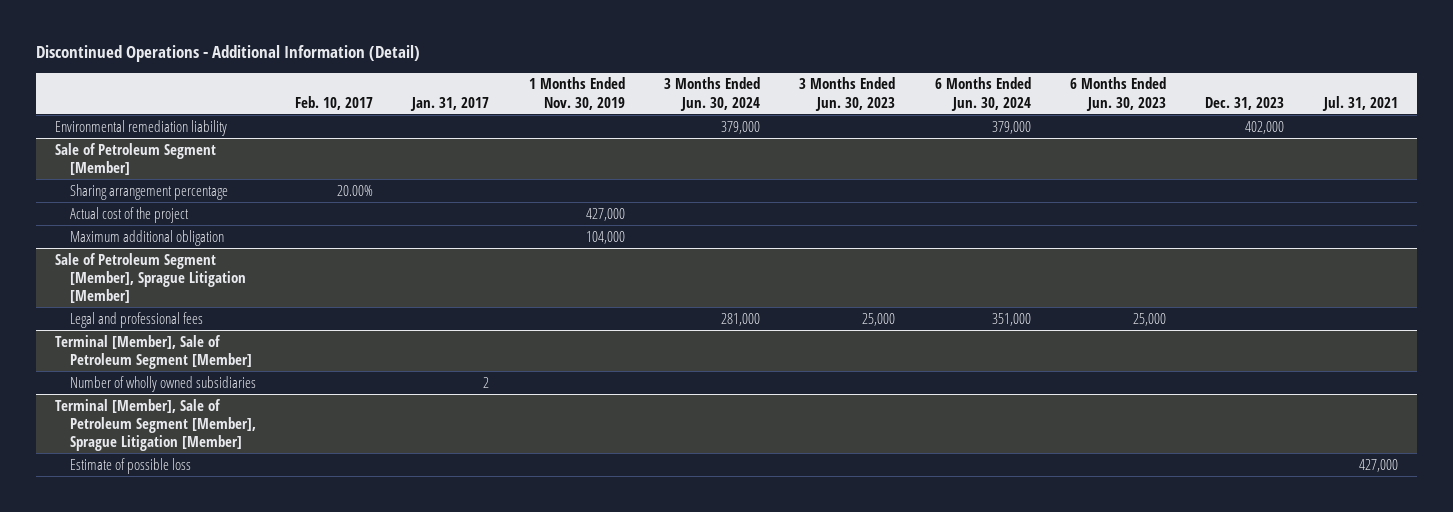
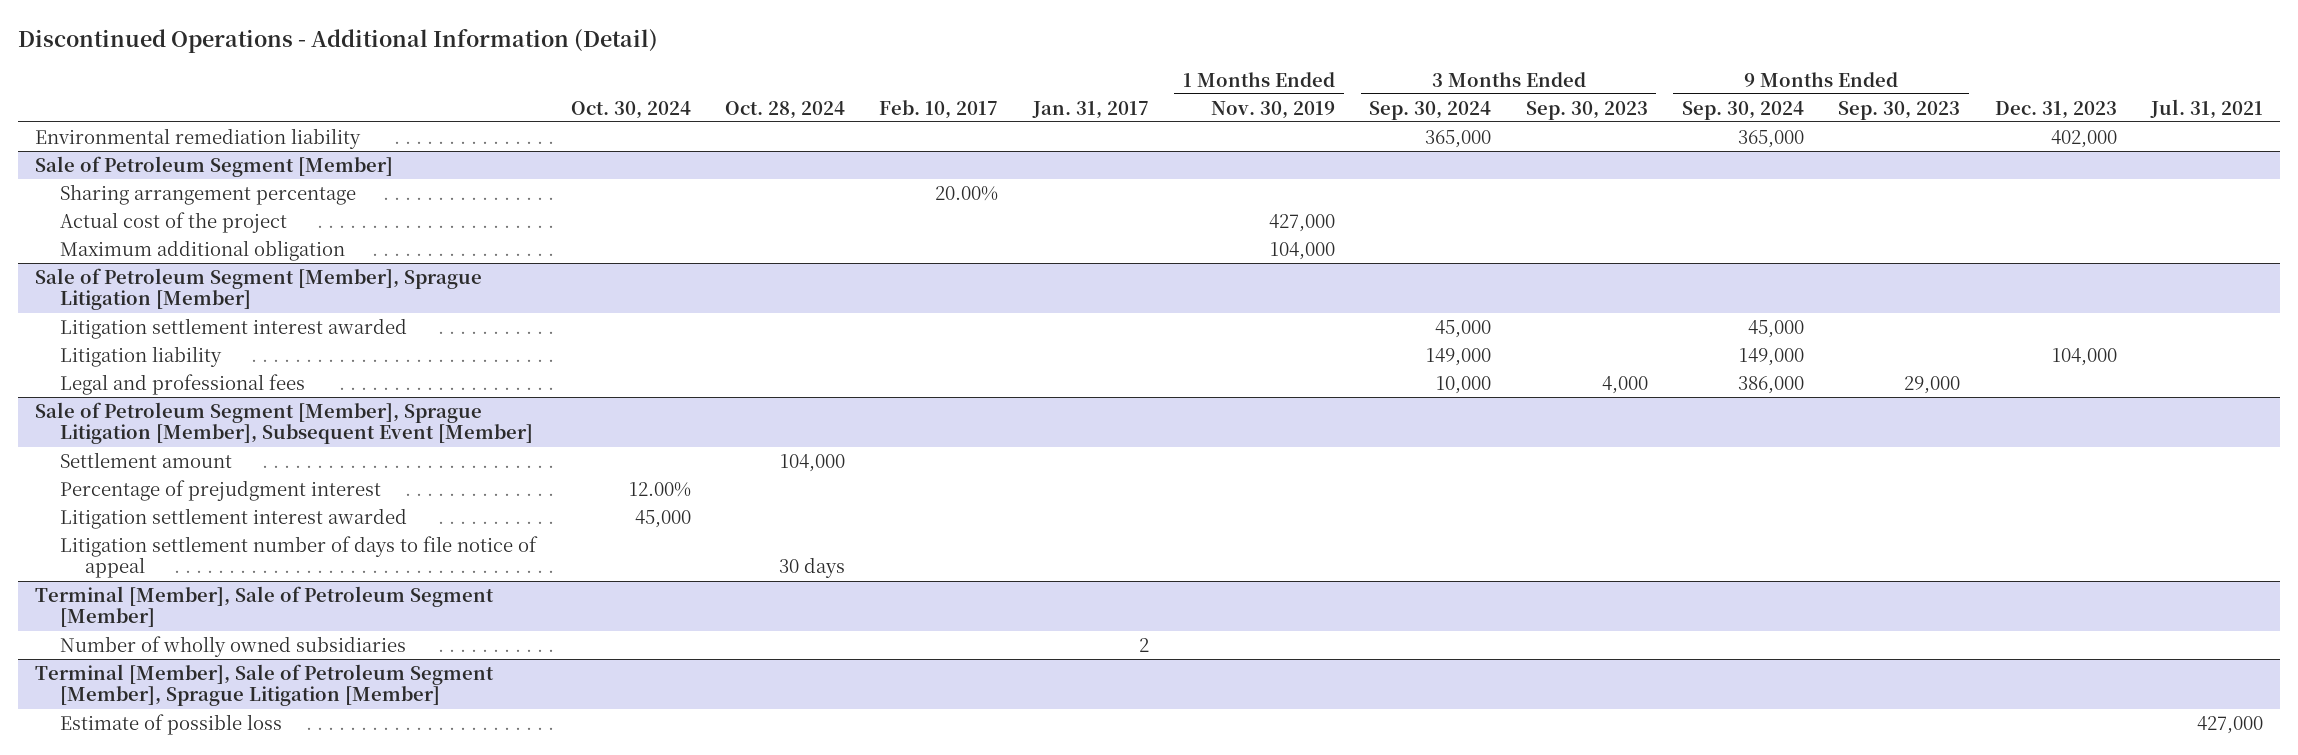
- | Feb. 10, 2017 | Jan. 31, 2017 | 1 Months Ended Nov. 30, 2019 | 3 Months Ended Jun. 30, 2024 | 3 Months Ended Jun. 30, 2023 | 6 Months Ended Jun. 30, 2024 | 6 Months Ended Jun. 30, 2023 | Dec. 31, 2023 | Jul. 31, 2021
+ | Oct. 30, 2024 | Oct. 28, 2024 | Feb. 10, 2017 | Jan. 31, 2017 | 1 Months Ended Nov. 30, 2019 | 3 Months Ended Sep. 30, 2024 | 3 Months Ended Sep. 30, 2023 | 9 Months Ended Sep. 30, 2024 | 9 Months Ended Sep. 30, 2023 | Dec. 31, 2023 | Jul. 31, 2021
@ Sale of Petroleum Segment [Member], Sprague Litigation [Member]
+ Litigation settlement interest awarded | | | | | | 45,000 | | 45,000 | | |
+ Litigation liability | | | | | | 149,000 | | 149,000 | | 104,000 |
+ Sale of Petroleum Segment [Member], Sprague Litigation [Member], Subsequent Event [Member]
+ Settlement amount | | 104,000 | | | | | | | | |
+ Percentage of prejudgment interest | 12.00% | | | | | | | | | |
+ Litigation settlement interest awarded | 45,000 | | | | | | | | | |
+ Litigation settlement number of days to file notice of appeal | | 30 days | | | | | | | | |

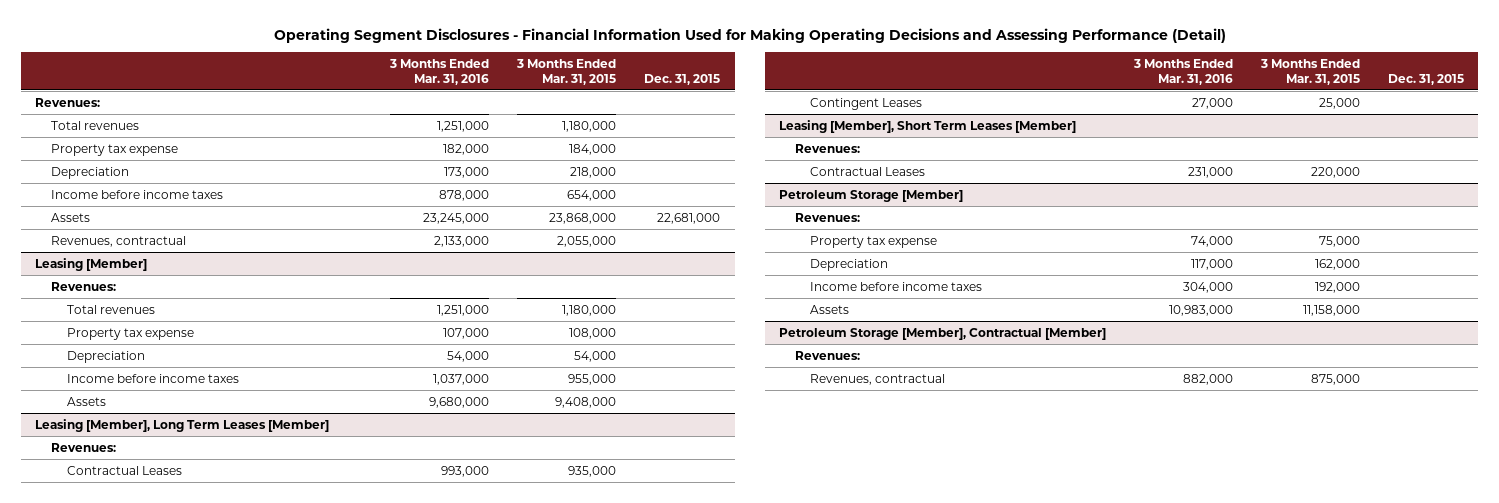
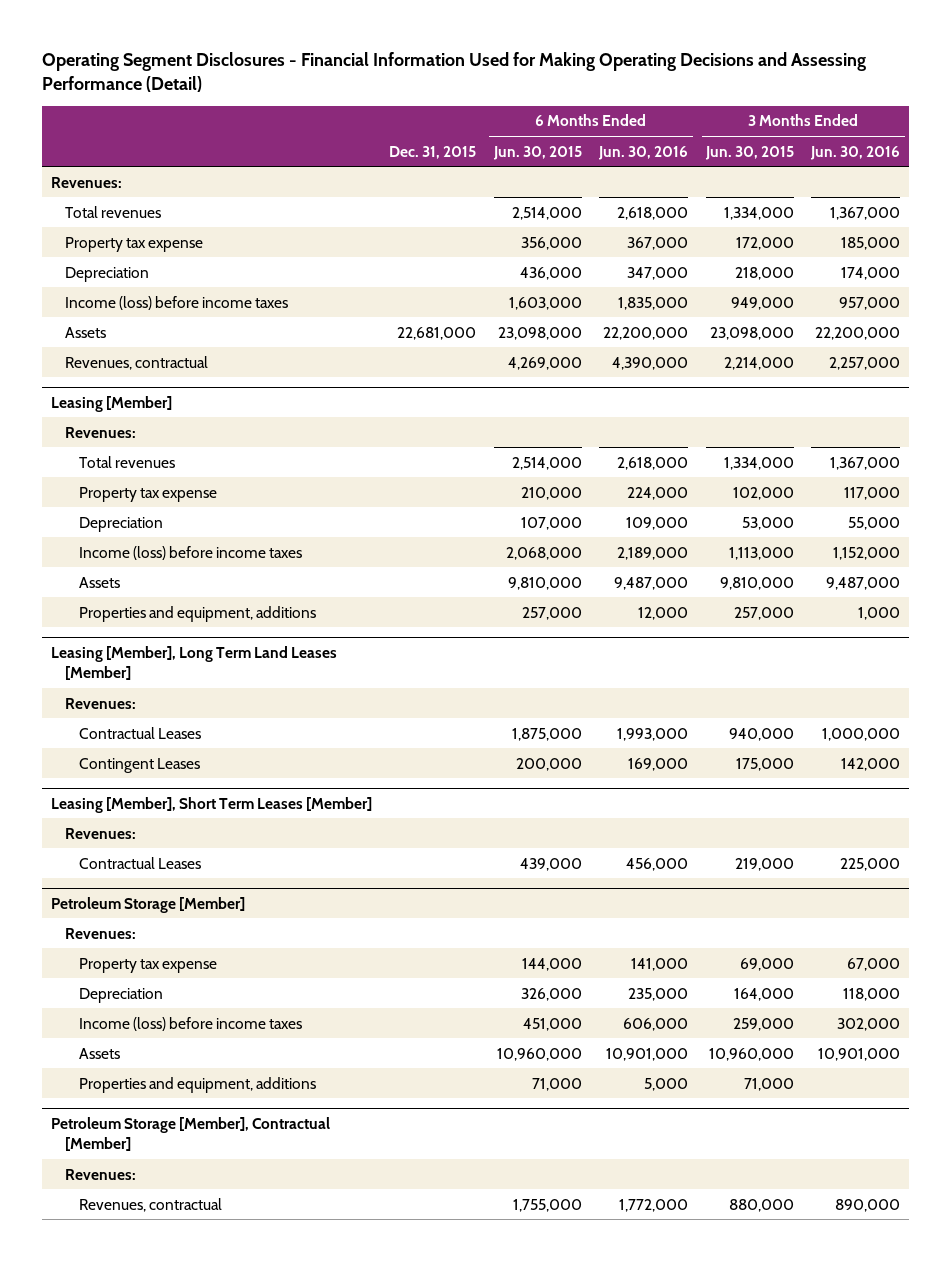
- | 3 Months Ended Mar. 31, 2016 | 3 Months Ended Mar. 31, 2015 | Dec. 31, 2015
+ | Dec. 31, 2015 | 6 Months Ended Jun. 30, 2015 | 6 Months Ended Jun. 30, 2016 | 3 Months Ended Jun. 30, 2015 | 3 Months Ended Jun. 30, 2016
- Income before income taxes | 878,000 | 654,000 |
+ Income (loss) before income taxes | | 1,603,000 | 1,835,000 | 949,000 | 957,000
@ Leasing [Member]
- Income before income taxes | 1,037,000 | 955,000 |
+ Income (loss) before income taxes | | 2,068,000 | 2,189,000 | 1,113,000 | 1,152,000
- Leasing [Member], Long Term Leases [Member]
@ Leasing [Member]
+ Properties and equipment, additions | | 257,000 | 12,000 | 257,000 | 1,000
+ Leasing [Member], Long Term Land Leases [Member]
@ Petroleum Storage [Member]
- Income before income taxes | 304,000 | 192,000 |
+ Income (loss) before income taxes | | 451,000 | 606,000 | 259,000 | 302,000
+ Properties and equipment, additions | | 71,000 | 5,000 | 71,000 |

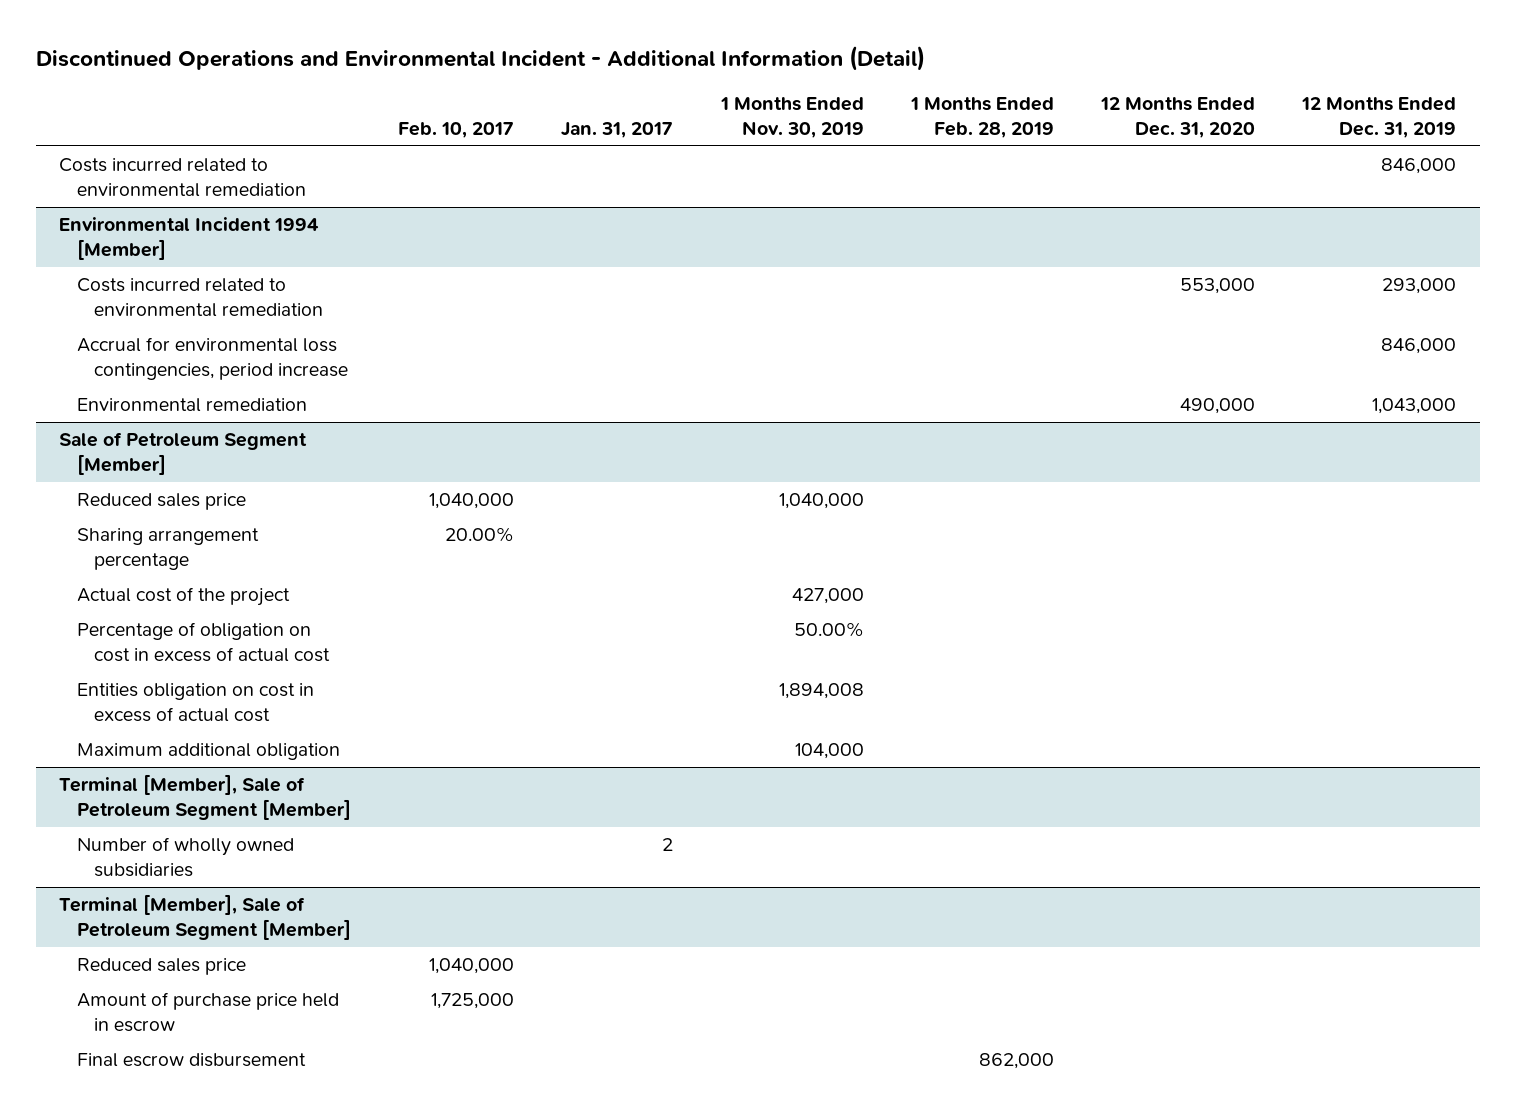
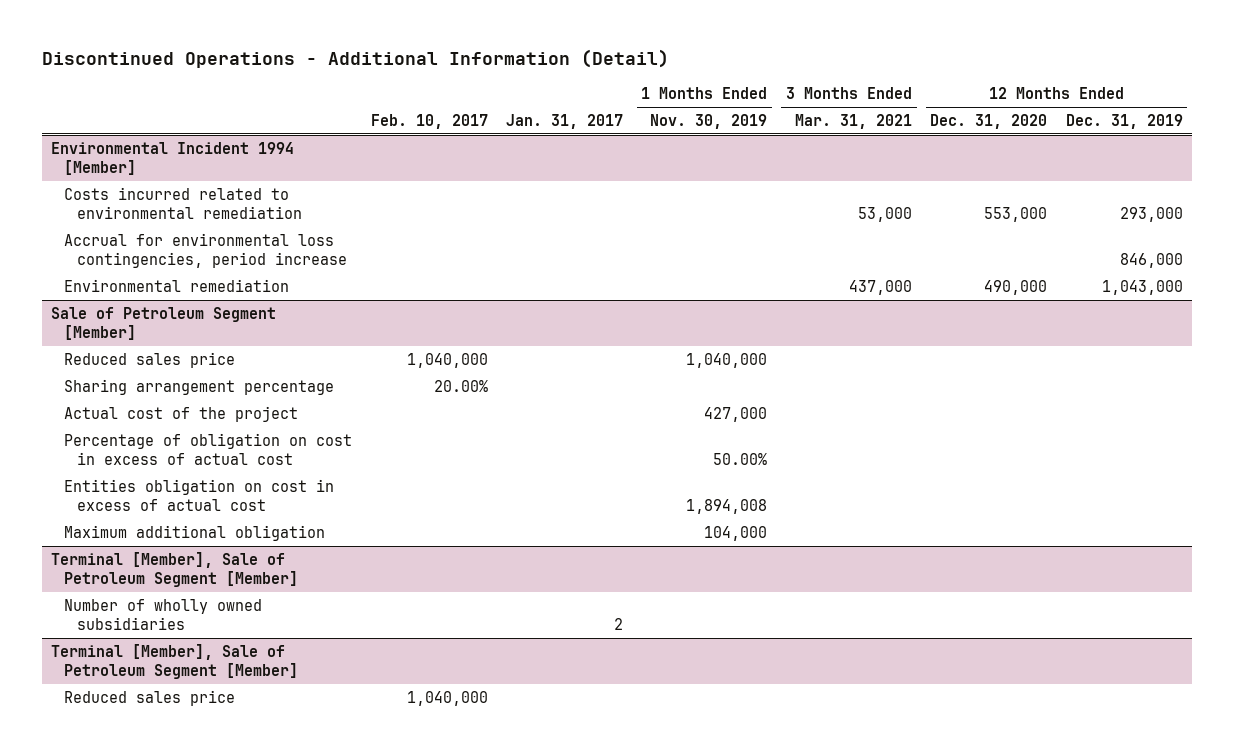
- Discontinued Operations and Environmental Incident - Additional Information (Detail)
+ Discontinued Operations - Additional Information (Detail)
- | Feb. 10, 2017 | Jan. 31, 2017 | 1 Months Ended Nov. 30, 2019 | 1 Months Ended Feb. 28, 2019 | 12 Months Ended Dec. 31, 2020 | 12 Months Ended Dec. 31, 2019
+ | Feb. 10, 2017 | Jan. 31, 2017 | 1 Months Ended Nov. 30, 2019 | 3 Months Ended Mar. 31, 2021 | 12 Months Ended Dec. 31, 2020 | 12 Months Ended Dec. 31, 2019
- Costs incurred related to environmental remediation | | | | | | 846,000
@ Terminal [Member], Sale of Petroleum Segment [Member]
- Amount of purchase price held in escrow | 1,725,000 | | | | |
- Final escrow disbursement | | | | 862,000 | |

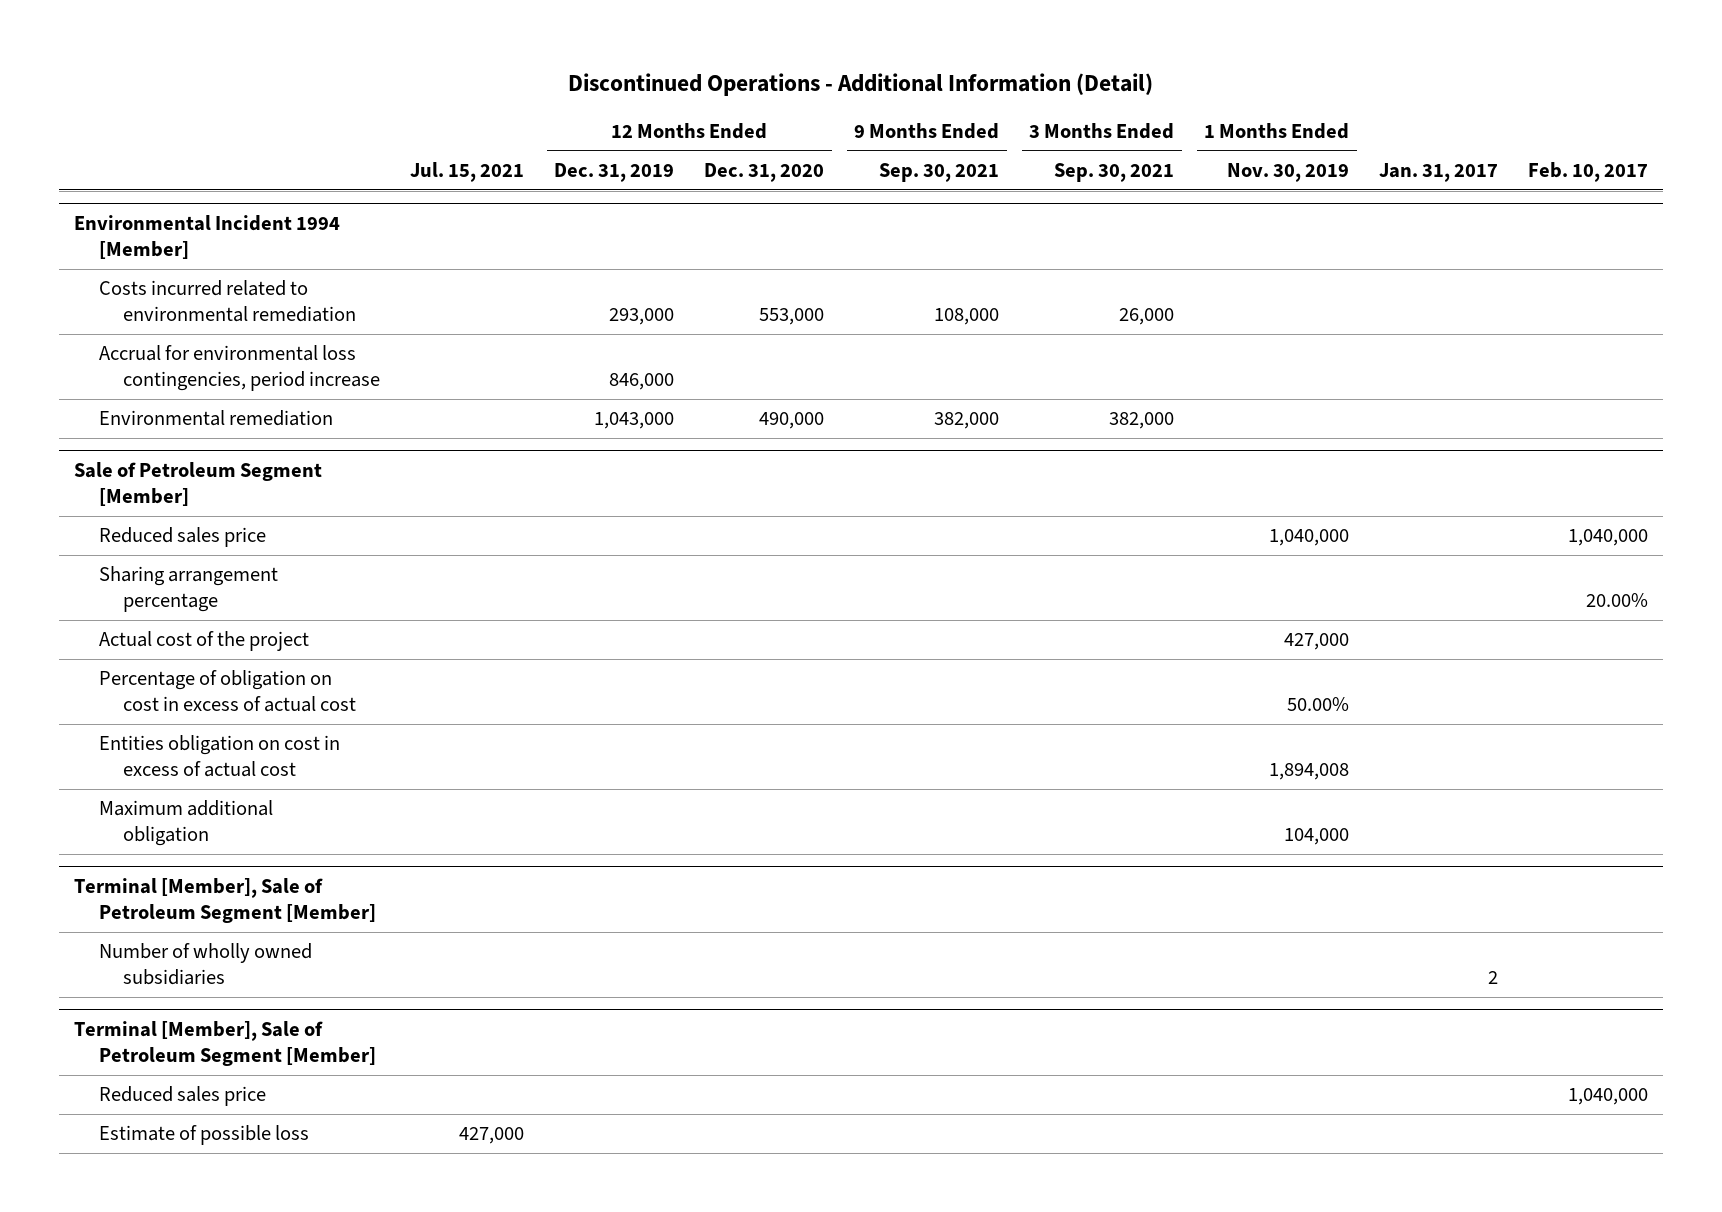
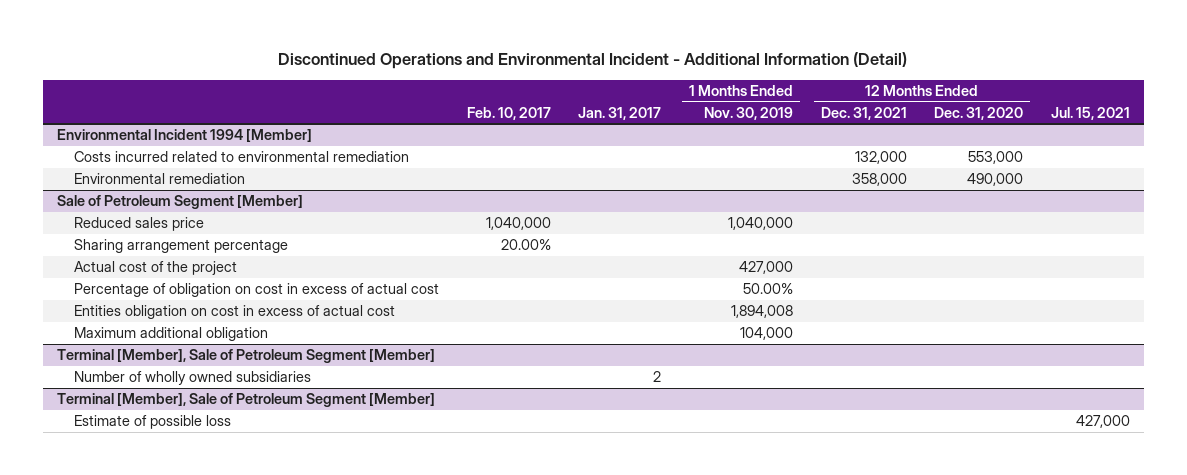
- Discontinued Operations - Additional Information (Detail)
+ Discontinued Operations and Environmental Incident - Additional Information (Detail)
- | Jul. 15, 2021 | 12 Months Ended Dec. 31, 2019 | 12 Months Ended Dec. 31, 2020 | 9 Months Ended Sep. 30, 2021 | 3 Months Ended Sep. 30, 2021 | 1 Months Ended Nov. 30, 2019 | Jan. 31, 2017 | Feb. 10, 2017
+ | Feb. 10, 2017 | Jan. 31, 2017 | 1 Months Ended Nov. 30, 2019 | 12 Months Ended Dec. 31, 2021 | 12 Months Ended Dec. 31, 2020 | Jul. 15, 2021
@ Environmental Incident 1994 [Member]
- Accrual for environmental loss contingencies, period increase | | 846,000 | | | | | |
@ Terminal [Member], Sale of Petroleum Segment [Member]
- Reduced sales price | | | | | | | | 1,040,000

